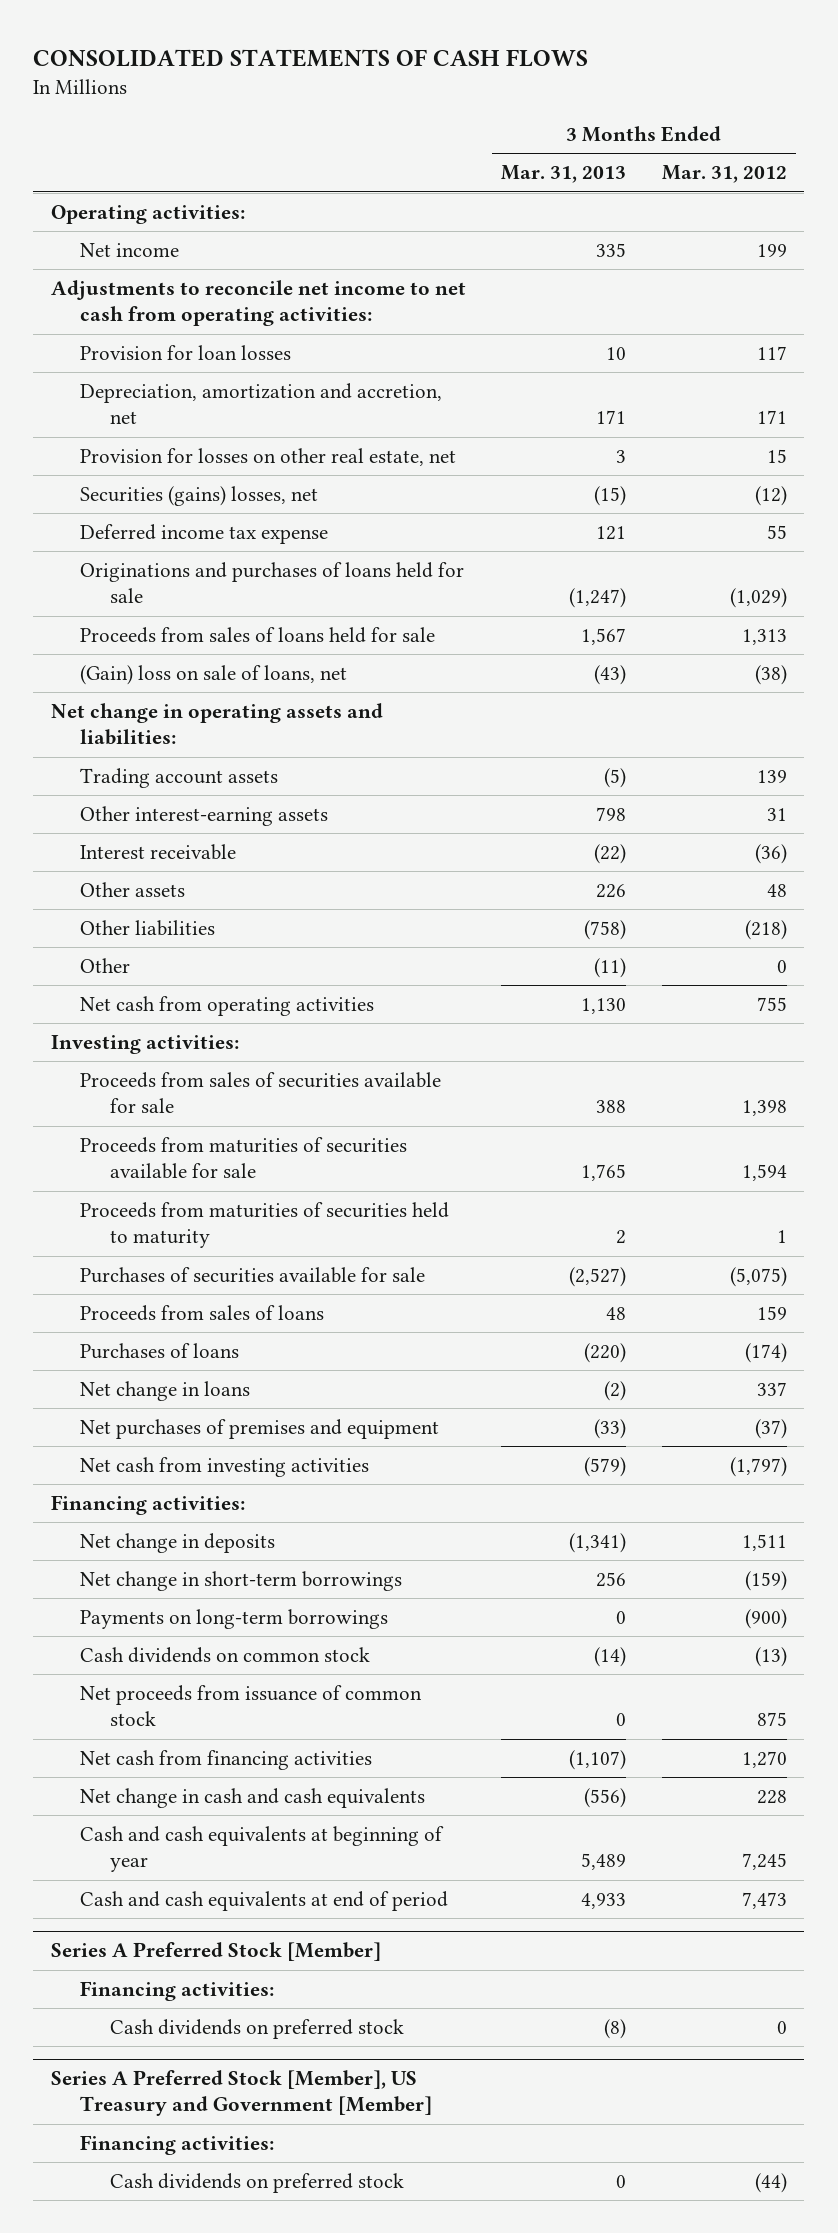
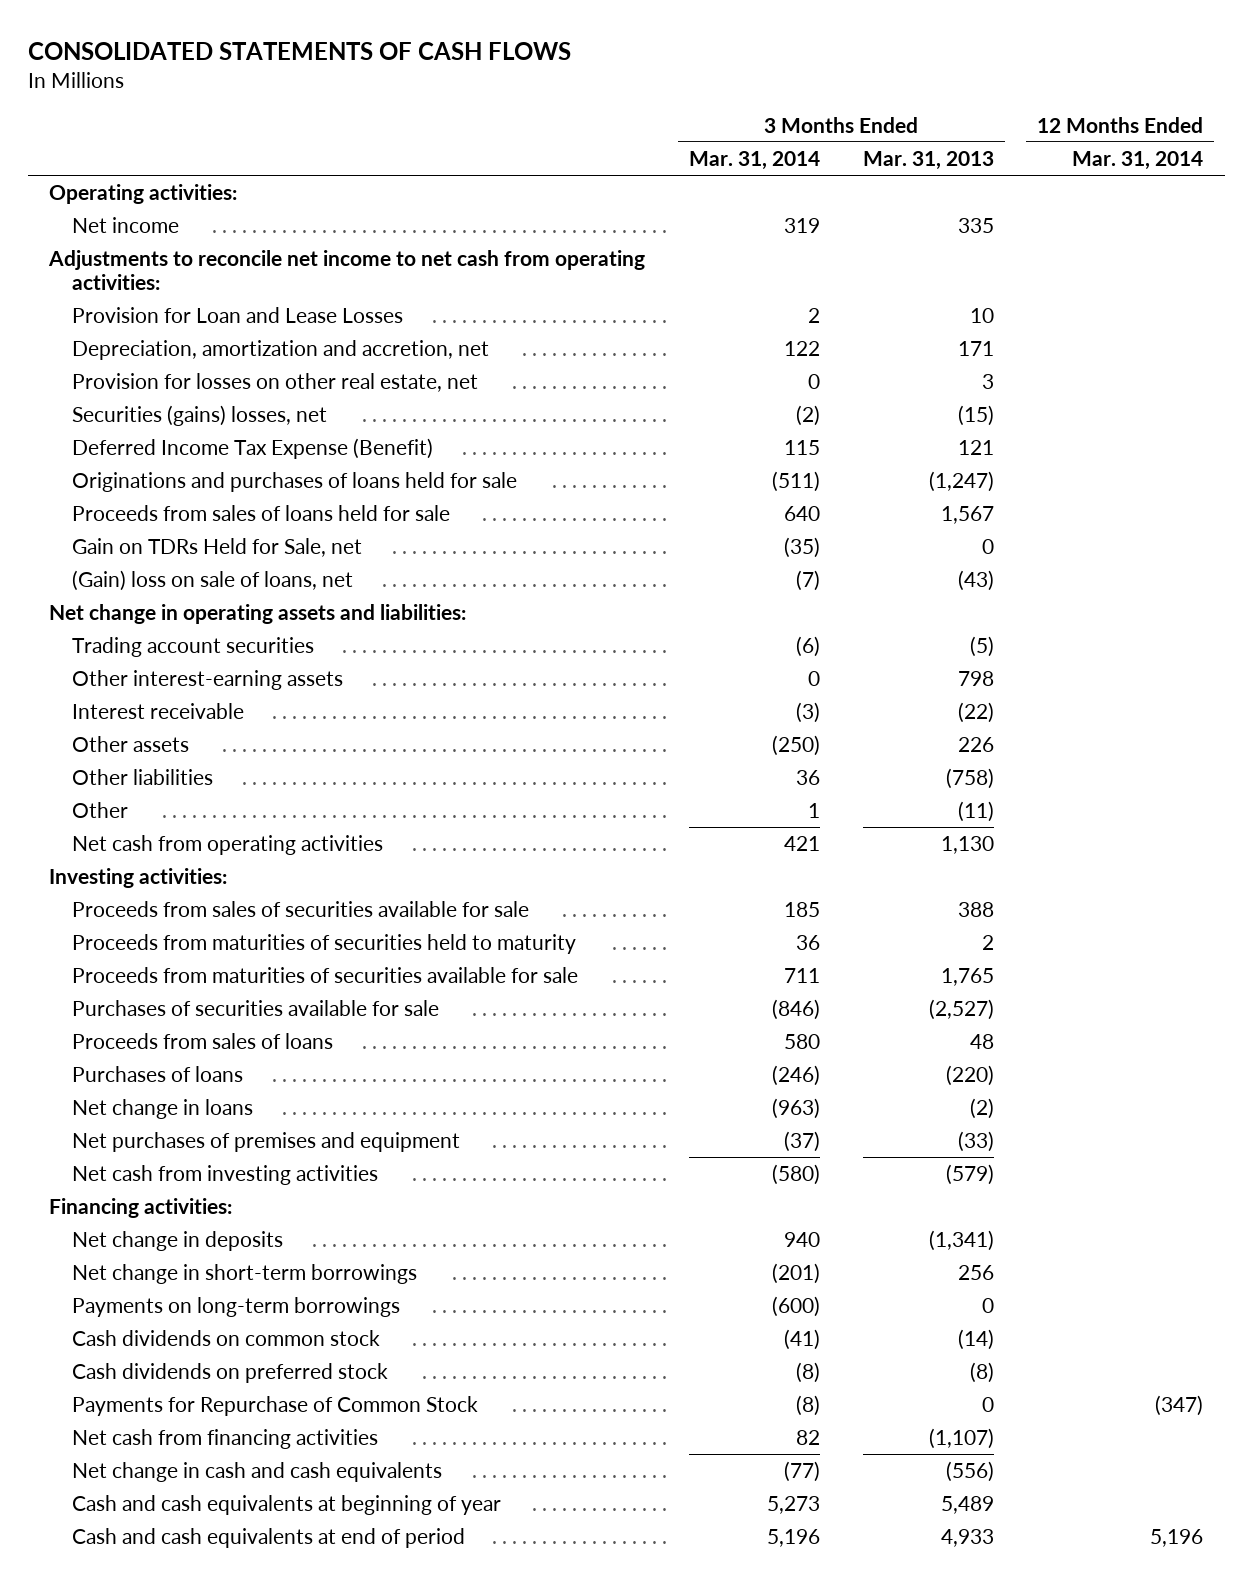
- | 3 Months Ended Mar. 31, 2013 | 3 Months Ended Mar. 31, 2012
+ | 3 Months Ended Mar. 31, 2014 | 3 Months Ended Mar. 31, 2013 | 12 Months Ended Mar. 31, 2014
- Provision for loan losses | 10 | 117
+ Provision for Loan and Lease Losses | 2 | 10 |
- Deferred income tax expense | 121 | 55
+ Deferred Income Tax Expense (Benefit) | 115 | 121 |
+ Gain on TDRs Held for Sale, net | (35) | 0 |
- Trading account assets | (5) | 139
+ Trading account securities | (6) | (5) |
moved down: Proceeds from maturities of securities available for sale | 711 | 1,765 |
- Net proceeds from issuance of common stock | 0 | 875
+ Cash dividends on preferred stock | (8) | (8) |
+ Payments for Repurchase of Common Stock | (8) | 0 | (347)
- Series A Preferred Stock [Member]
- Financing activities:
- Cash dividends on preferred stock | (8) | 0
- Series A Preferred Stock [Member], US Treasury and Government [Member]
- Financing activities:
- Cash dividends on preferred stock | 0 | (44)

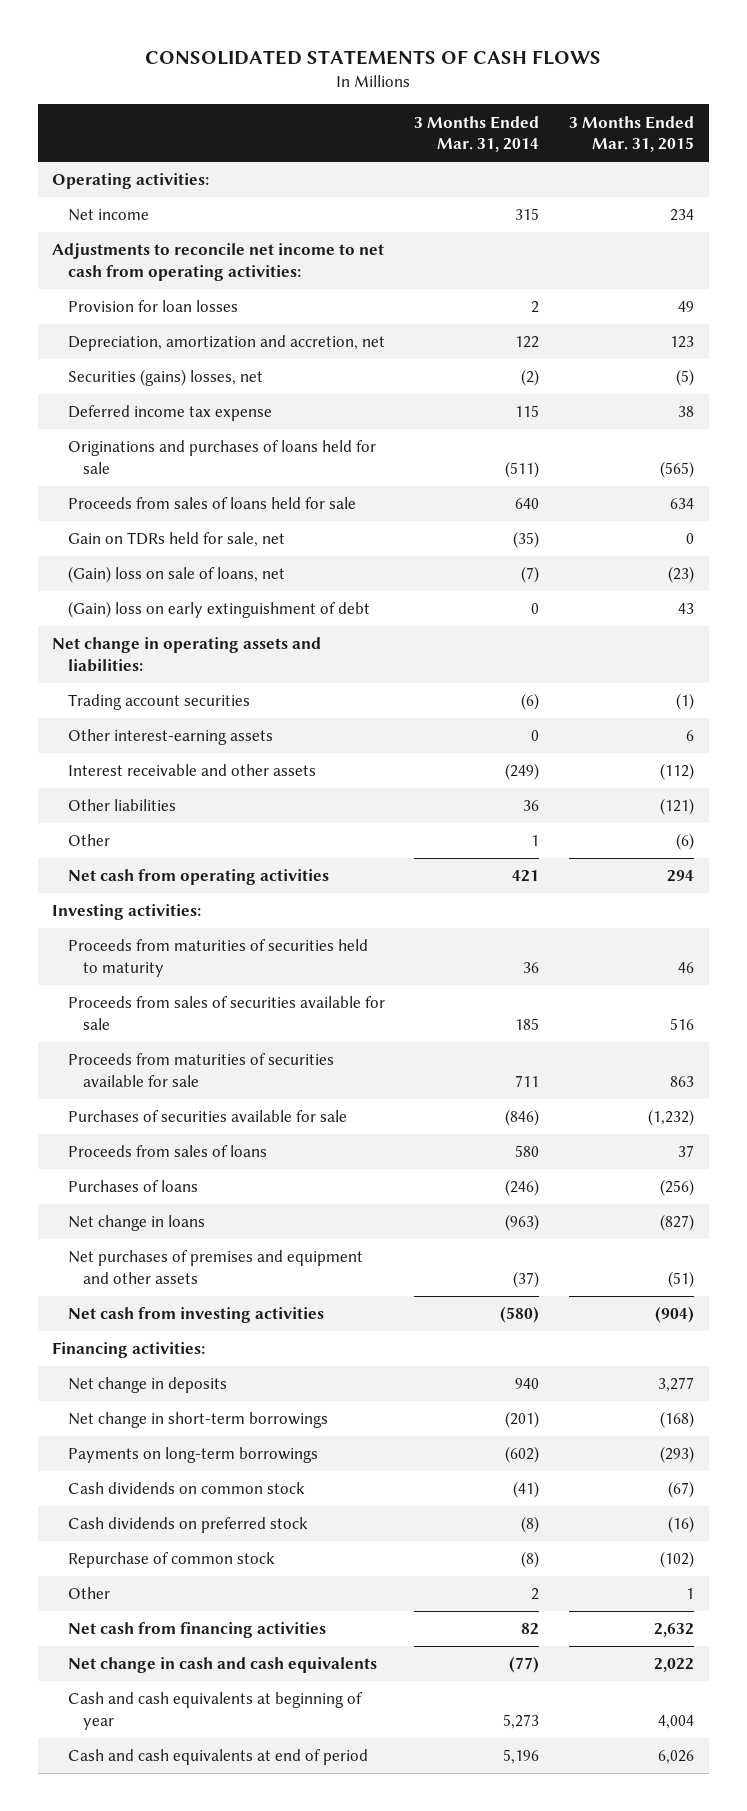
- | 3 Months Ended Mar. 31, 2014 | 3 Months Ended Mar. 31, 2013 | 12 Months Ended Mar. 31, 2014
+ | 3 Months Ended Mar. 31, 2014 | 3 Months Ended Mar. 31, 2015
- Net income | 319 | 335 |
+ Net income | 315 | 234
- Provision for Loan and Lease Losses | 2 | 10 |
+ Provision for loan losses | 2 | 49
- Provision for losses on other real estate, net | 0 | 3 |
- Deferred Income Tax Expense (Benefit) | 115 | 121 |
+ Deferred income tax expense | 115 | 38
- Gain on TDRs Held for Sale, net | (35) | 0 |
+ Gain on TDRs held for sale, net | (35) | 0
+ (Gain) loss on early extinguishment of debt | 0 | 43
- Interest receivable | (3) | (22) |
- Other assets | (250) | 226 |
+ Interest receivable and other assets | (249) | (112)
moved down: Proceeds from sales of securities available for sale | 185 | 516
- Net purchases of premises and equipment | (37) | (33) |
+ Net purchases of premises and equipment and other assets | (37) | (51)
- Payments on long-term borrowings | (600) | 0 |
+ Payments on long-term borrowings | (602) | (293)
- Payments for Repurchase of Common Stock | (8) | 0 | (347)
+ Repurchase of common stock | (8) | (102)
+ Other | 2 | 1

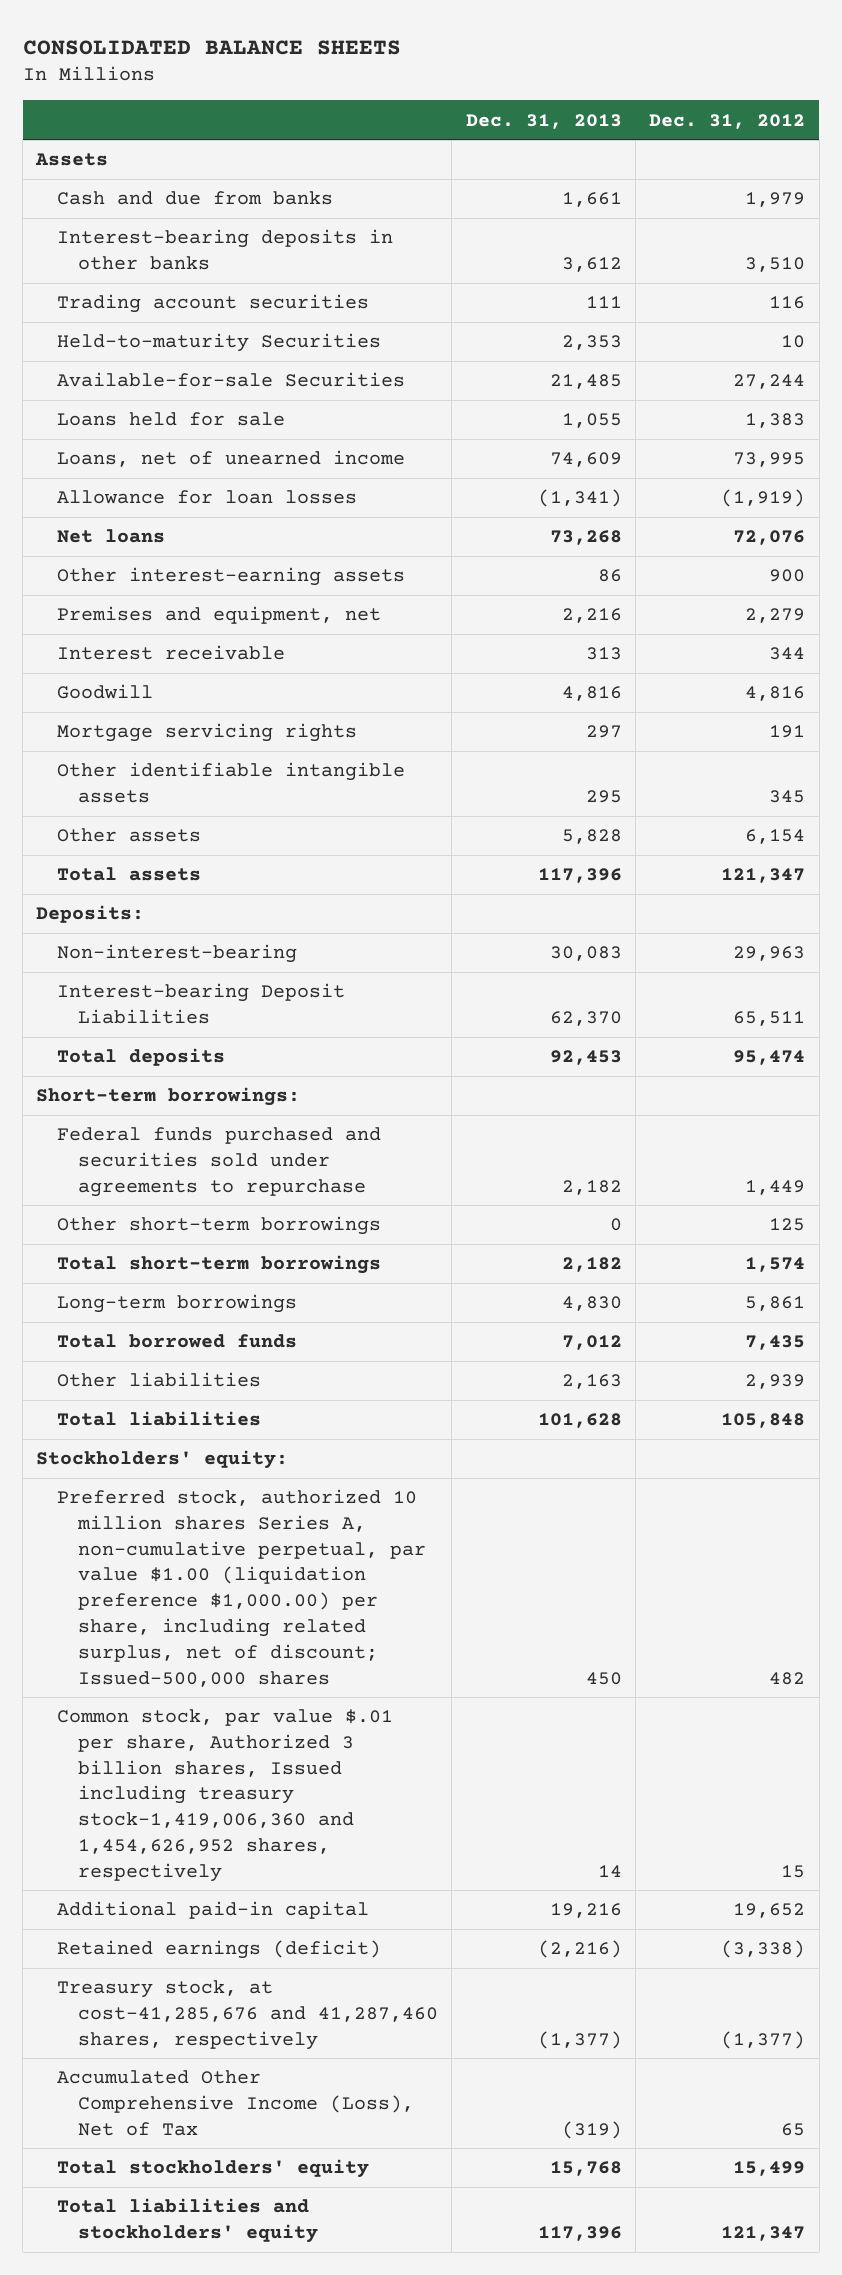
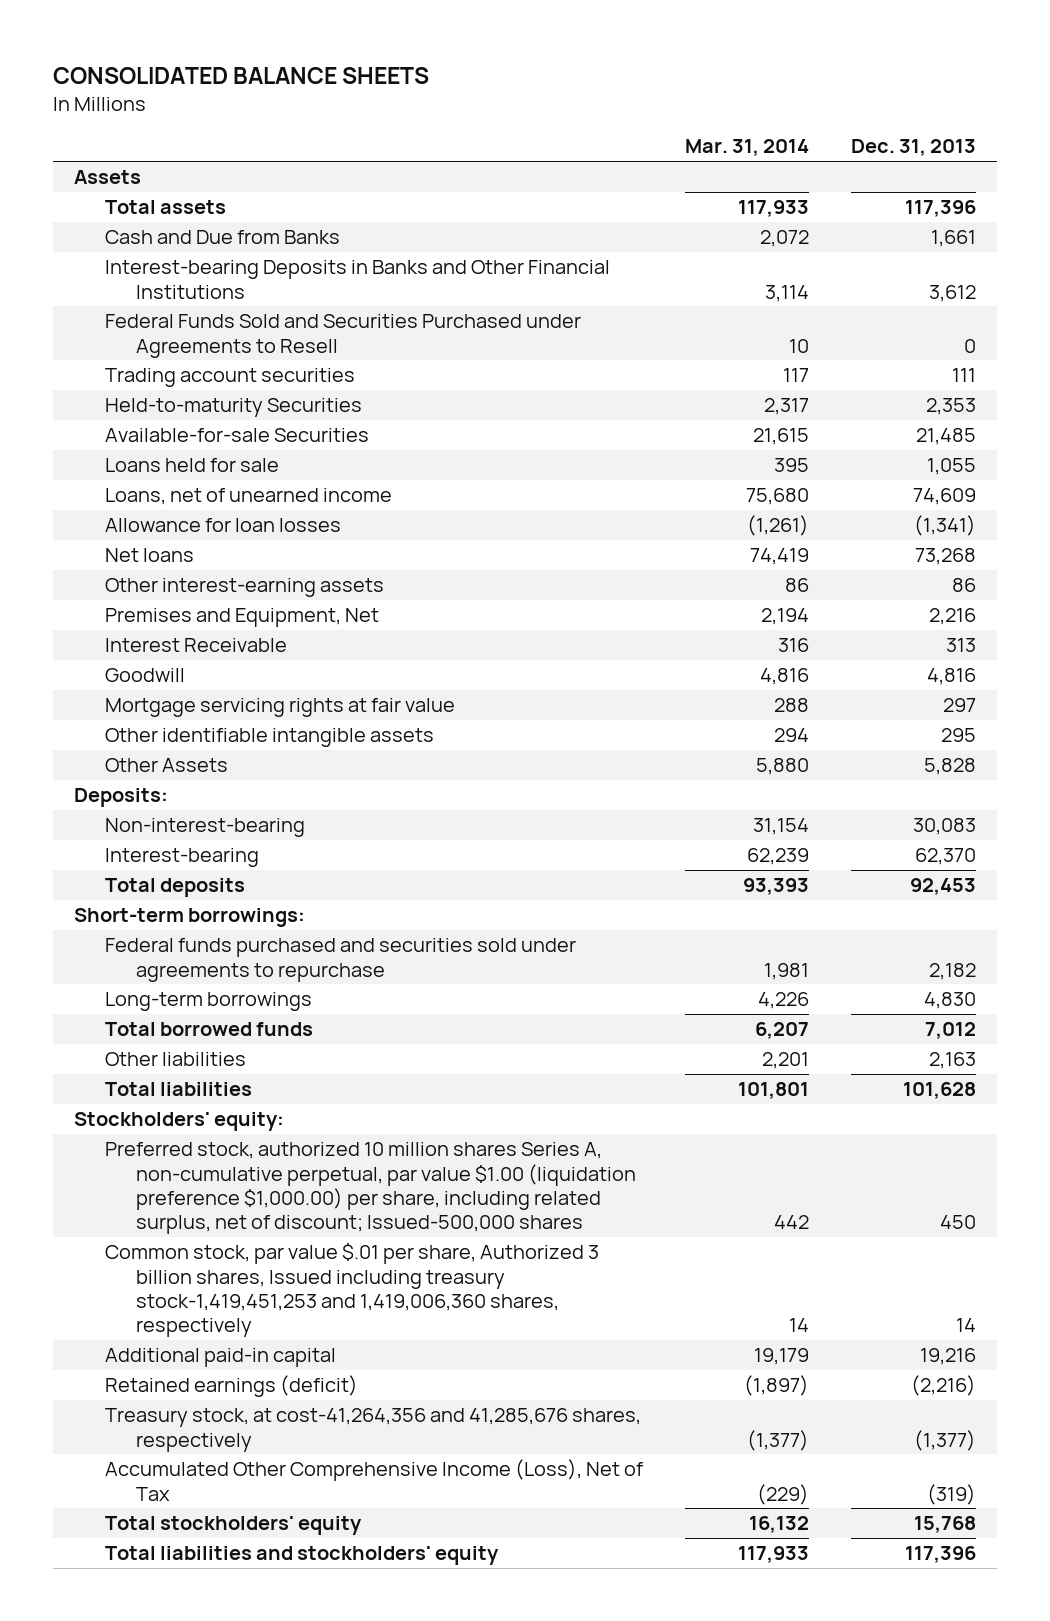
- | Dec. 31, 2013 | Dec. 31, 2012
+ | Mar. 31, 2014 | Dec. 31, 2013
- Cash and due from banks | 1,661 | 1,979
- Interest-bearing deposits in other banks | 3,612 | 3,510
moved up: Total assets | 117,933 | 117,396
+ Cash and Due from Banks | 2,072 | 1,661
+ Interest-bearing Deposits in Banks and Other Financial Institutions | 3,114 | 3,612
+ Federal Funds Sold and Securities Purchased under Agreements to Resell | 10 | 0
- Premises and equipment, net | 2,216 | 2,279
- Interest receivable | 313 | 344
+ Premises and Equipment, Net | 2,194 | 2,216
+ Interest Receivable | 316 | 313
- Mortgage servicing rights | 297 | 191
+ Mortgage servicing rights at fair value | 288 | 297
- Other assets | 5,828 | 6,154
+ Other Assets | 5,880 | 5,828
- Interest-bearing Deposit Liabilities | 62,370 | 65,511
+ Interest-bearing | 62,239 | 62,370
- Other short-term borrowings | 0 | 125
- Total short-term borrowings | 2,182 | 1,574
- Common stock, par value $.01 per share, Authorized 3 billion shares, Issued including treasury stock-1,419,006,360 and 1,454,626,952 shares, respectively | 14 | 15
+ Common stock, par value $.01 per share, Authorized 3 billion shares, Issued including treasury stock-1,419,451,253 and 1,419,006,360 shares, respectively | 14 | 14
- Treasury stock, at cost-41,285,676 and 41,287,460 shares, respectively | (1,377) | (1,377)
+ Treasury stock, at cost-41,264,356 and 41,285,676 shares, respectively | (1,377) | (1,377)

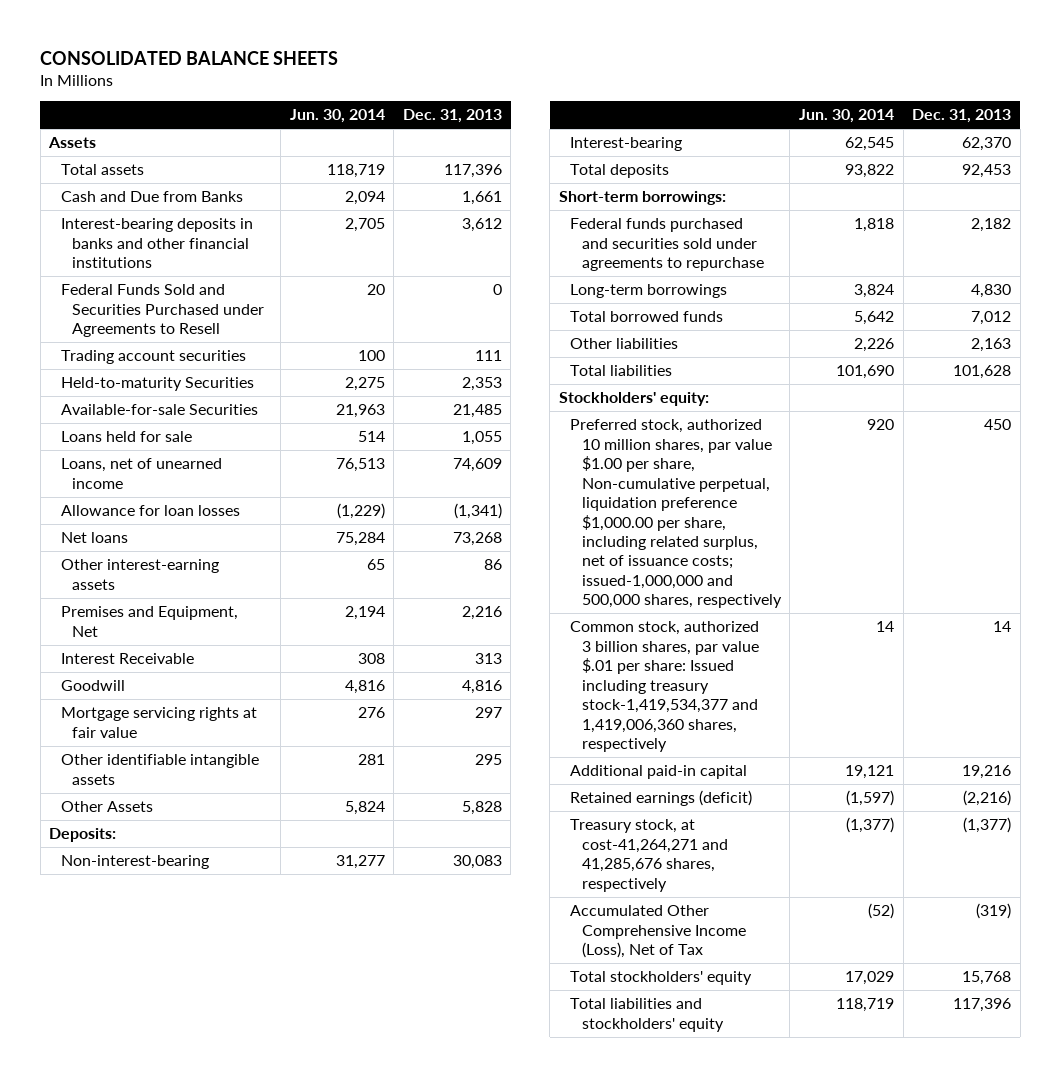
- | Mar. 31, 2014 | Dec. 31, 2013
+ | Jun. 30, 2014 | Dec. 31, 2013
- Interest-bearing Deposits in Banks and Other Financial Institutions | 3,114 | 3,612
+ Interest-bearing deposits in banks and other financial institutions | 2,705 | 3,612
- Preferred stock, authorized 10 million shares Series A, non-cumulative perpetual, par value $1.00 (liquidation preference $1,000.00) per share, including related surplus, net of discount; Issued-500,000 shares | 442 | 450
- Common stock, par value $.01 per share, Authorized 3 billion shares, Issued including treasury stock-1,419,451,253 and 1,419,006,360 shares, respectively | 14 | 14
+ Preferred stock, authorized 10 million shares, par value $1.00 per share, Non-cumulative perpetual, liquidation preference $1,000.00 per share, including related surplus, net of issuance costs; issued-1,000,000 and 500,000 shares, respectively | 920 | 450
+ Common stock, authorized 3 billion shares, par value $.01 per share: Issued including treasury stock-1,419,534,377 and 1,419,006,360 shares, respectively | 14 | 14
- Treasury stock, at cost-41,264,356 and 41,285,676 shares, respectively | (1,377) | (1,377)
+ Treasury stock, at cost-41,264,271 and 41,285,676 shares, respectively | (1,377) | (1,377)

